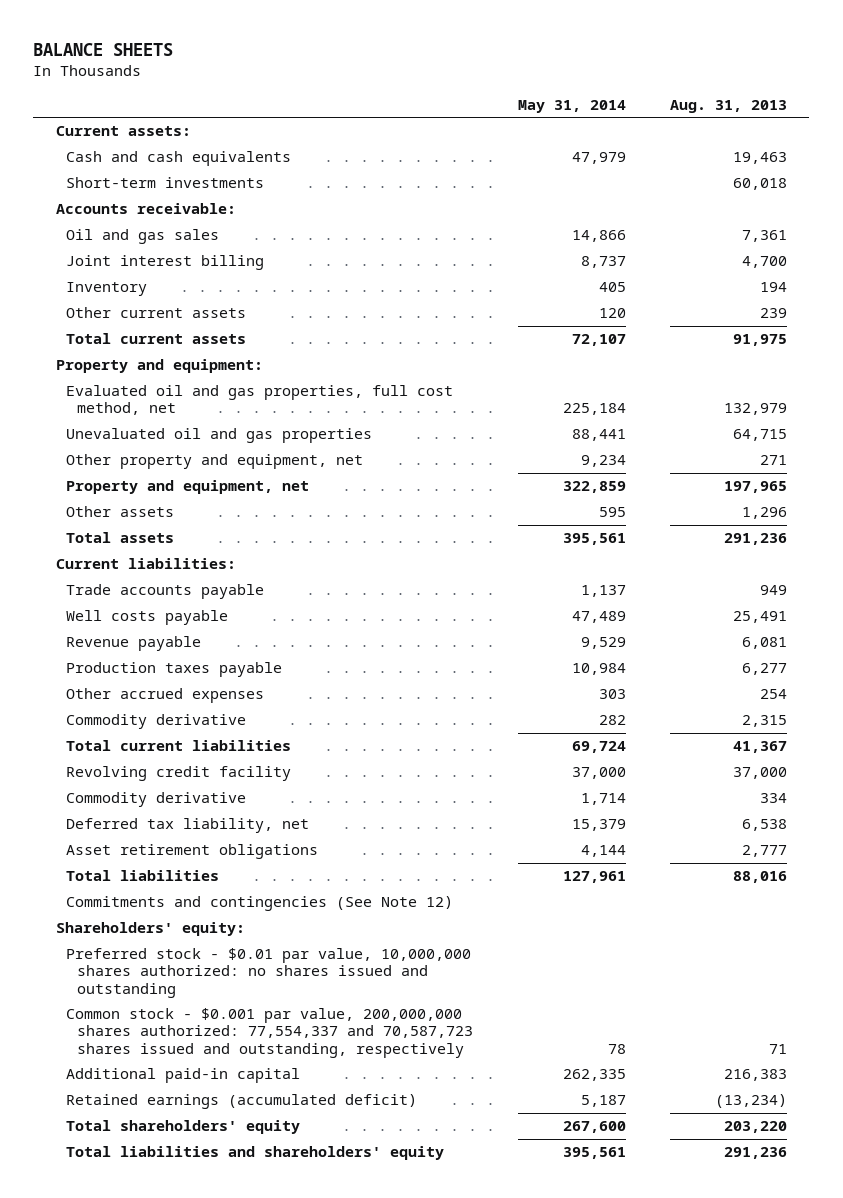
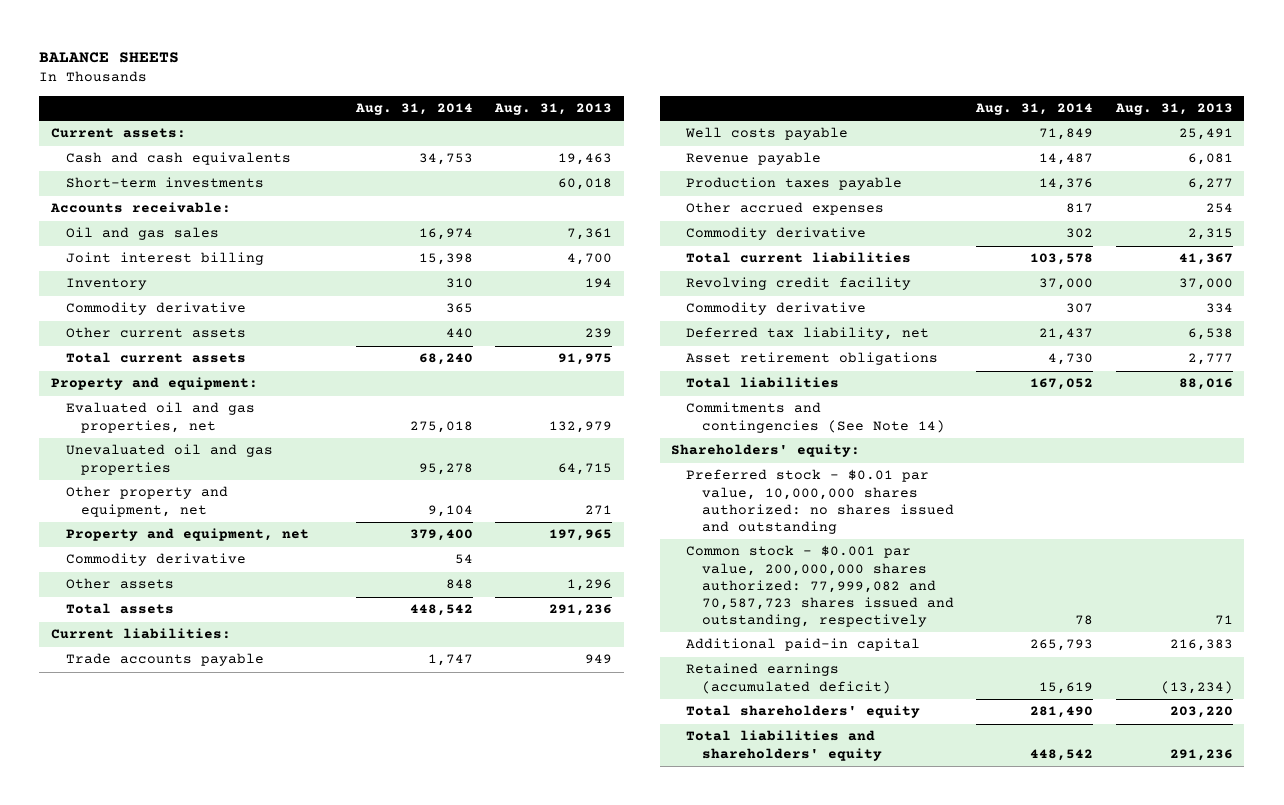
- | May 31, 2014 | Aug. 31, 2013
+ | Aug. 31, 2014 | Aug. 31, 2013
+ Commodity derivative | 365 |
- Evaluated oil and gas properties, full cost method, net | 225,184 | 132,979
+ Evaluated oil and gas properties, net | 275,018 | 132,979
+ Commodity derivative | 54 |
- Commitments and contingencies (See Note 12)
+ Commitments and contingencies (See Note 14)
- Common stock - $0.001 par value, 200,000,000 shares authorized: 77,554,337 and 70,587,723 shares issued and outstanding, respectively | 78 | 71
+ Common stock - $0.001 par value, 200,000,000 shares authorized: 77,999,082 and 70,587,723 shares issued and outstanding, respectively | 78 | 71

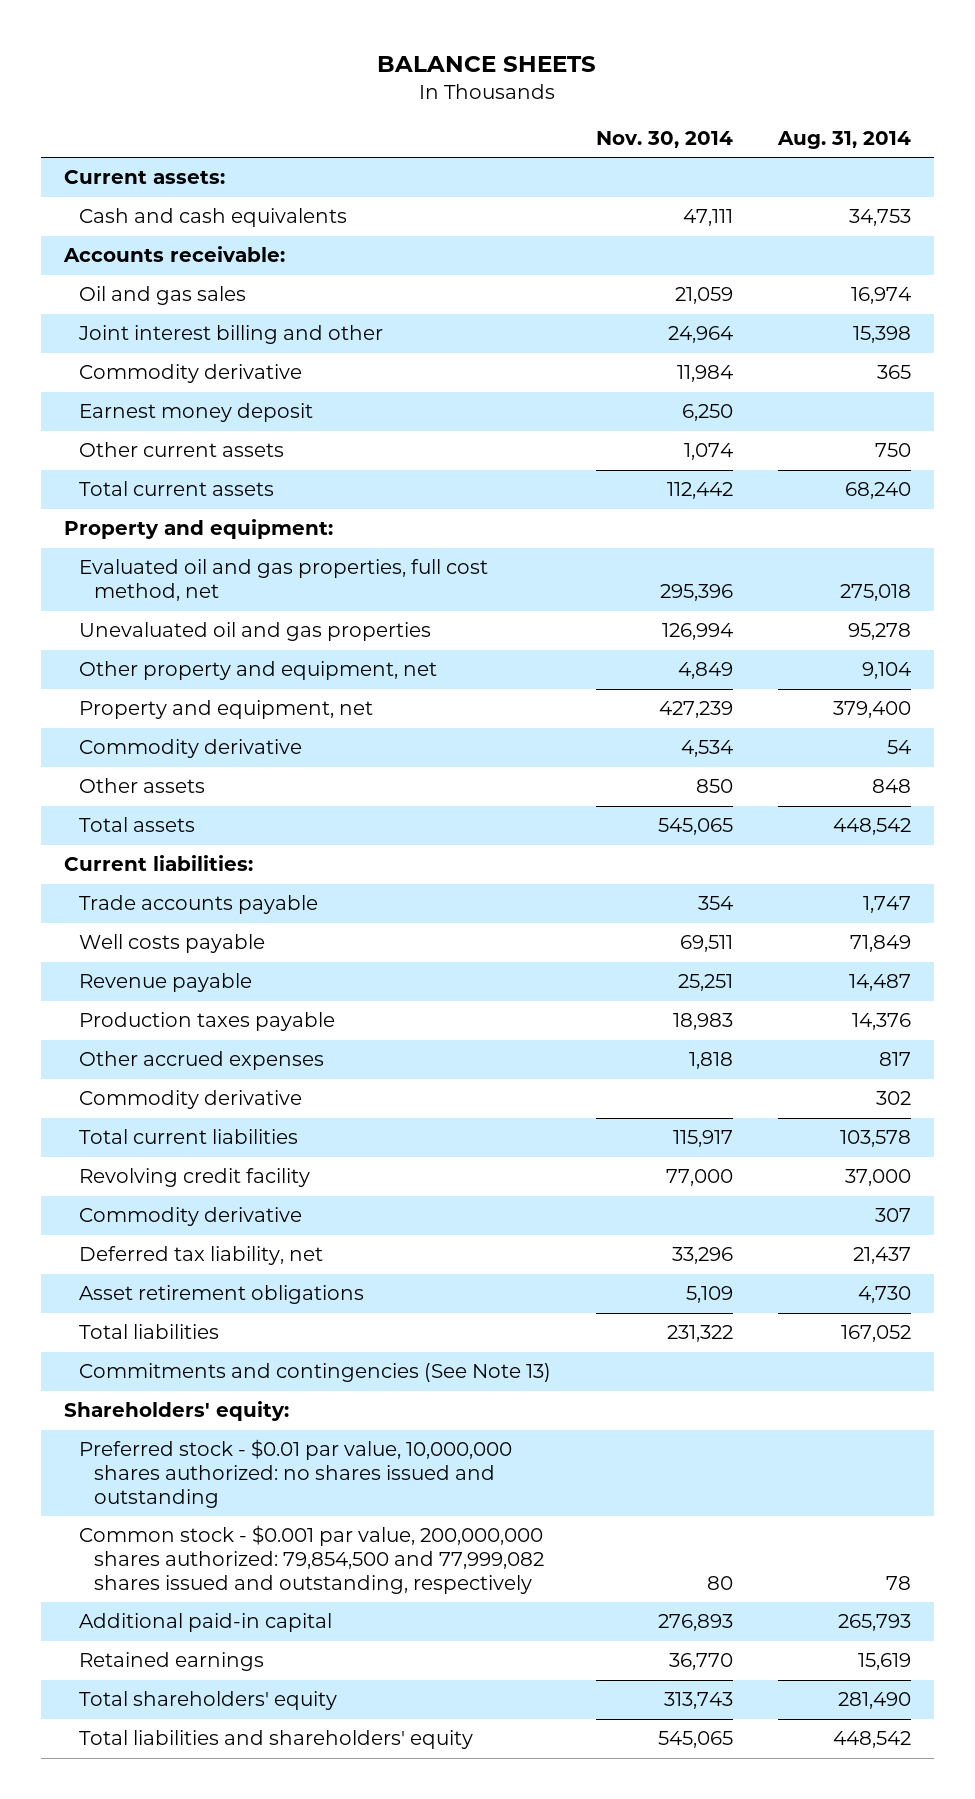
- | Aug. 31, 2014 | Aug. 31, 2013
+ | Nov. 30, 2014 | Aug. 31, 2014
- Short-term investments | | 60,018
- Joint interest billing | 15,398 | 4,700
- Inventory | 310 | 194
+ Joint interest billing and other | 24,964 | 15,398
- Other current assets | 440 | 239
+ Earnest money deposit | 6,250 |
+ Other current assets | 1,074 | 750
- Evaluated oil and gas properties, net | 275,018 | 132,979
+ Evaluated oil and gas properties, full cost method, net | 295,396 | 275,018
- Commitments and contingencies (See Note 14)
+ Commitments and contingencies (See Note 13)
- Common stock - $0.001 par value, 200,000,000 shares authorized: 77,999,082 and 70,587,723 shares issued and outstanding, respectively | 78 | 71
+ Common stock - $0.001 par value, 200,000,000 shares authorized: 79,854,500 and 77,999,082 shares issued and outstanding, respectively | 80 | 78
- Retained earnings (accumulated deficit) | 15,619 | (13,234)
+ Retained earnings | 36,770 | 15,619

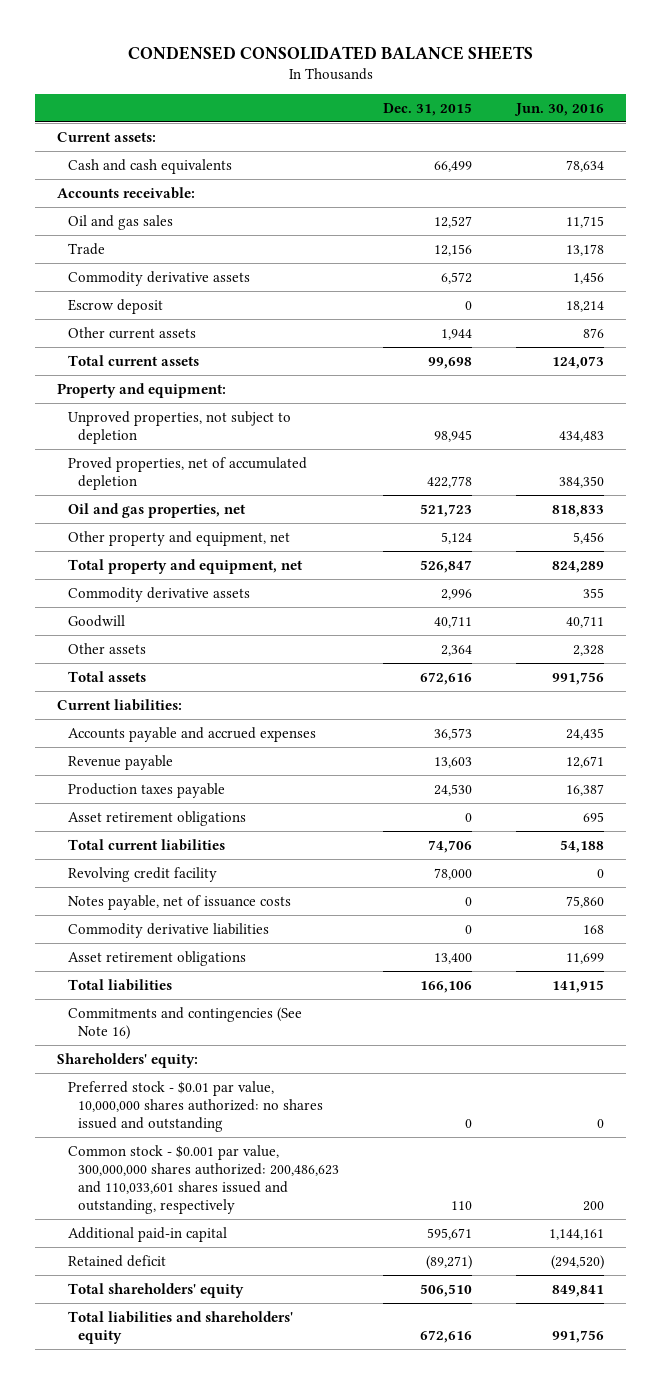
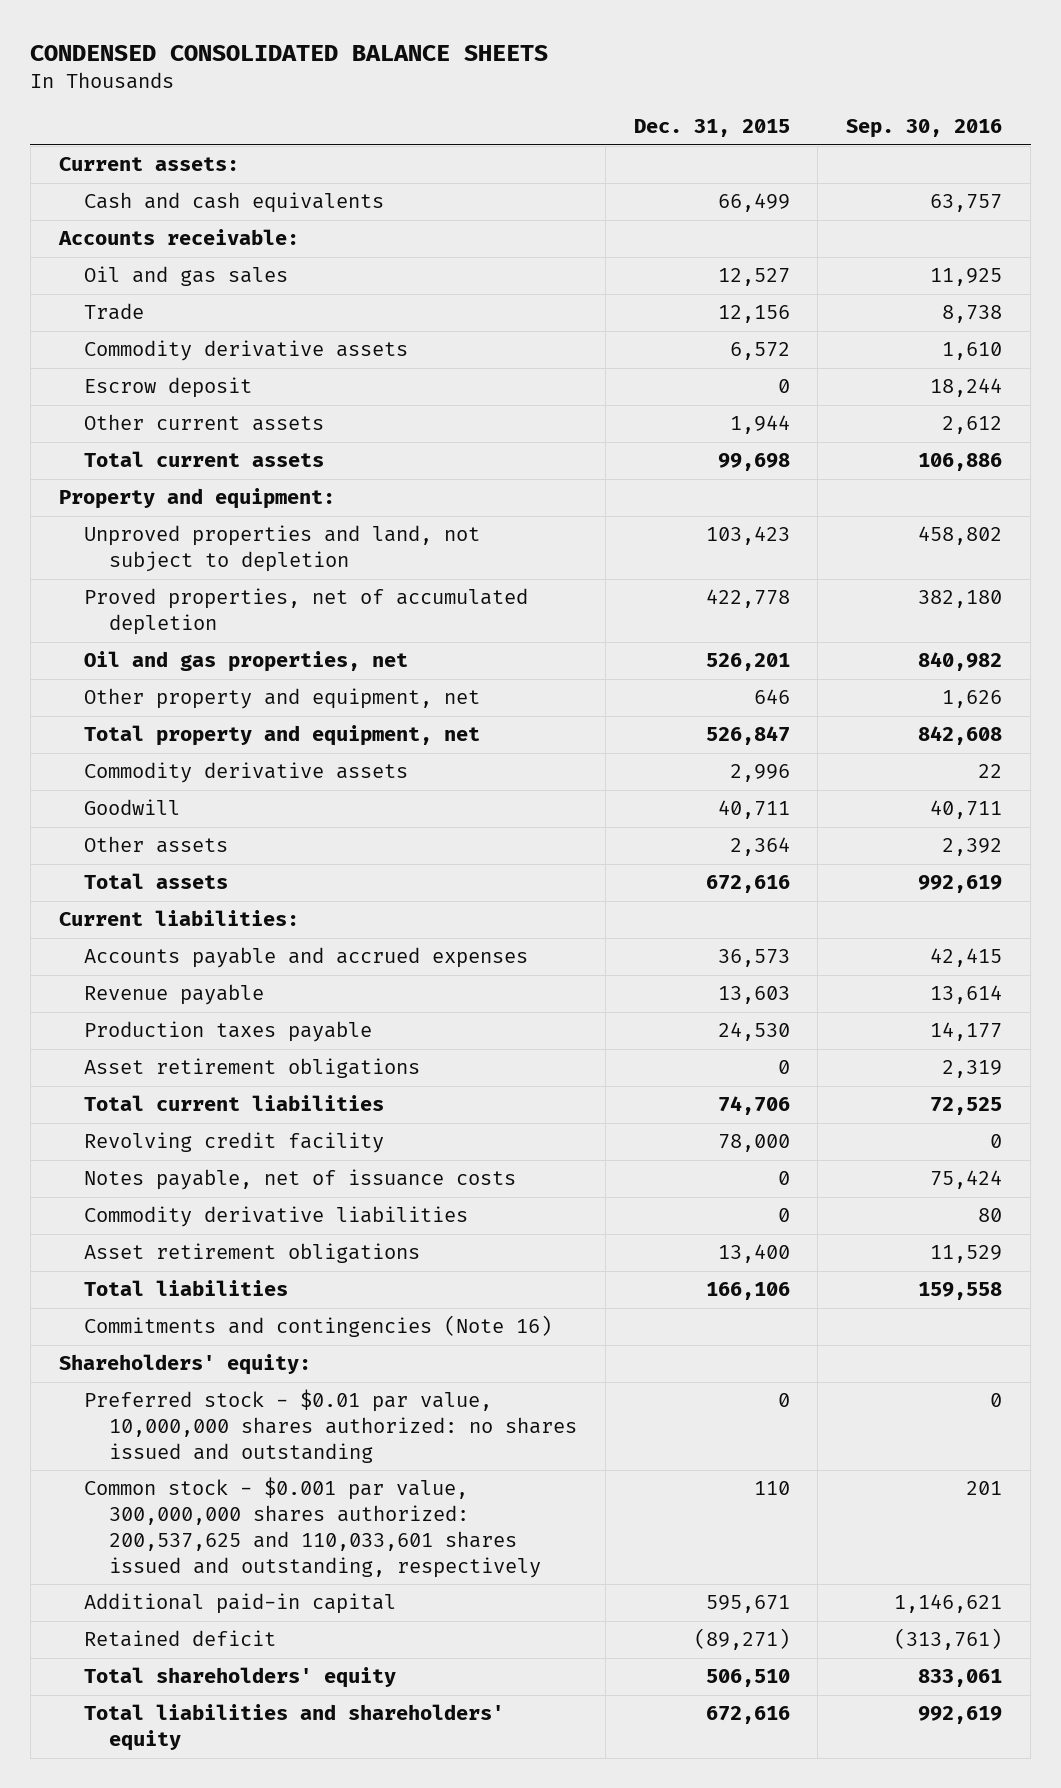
- | Dec. 31, 2015 | Jun. 30, 2016
+ | Dec. 31, 2015 | Sep. 30, 2016
- Unproved properties, not subject to depletion | 98,945 | 434,483
+ Unproved properties and land, not subject to depletion | 103,423 | 458,802
- Oil and gas properties, net | 521,723 | 818,833
- Other property and equipment, net | 5,124 | 5,456
+ Oil and gas properties, net | 526,201 | 840,982
+ Other property and equipment, net | 646 | 1,626
- Commitments and contingencies (See Note 16)
+ Commitments and contingencies (Note 16)
- Common stock - $0.001 par value, 300,000,000 shares authorized: 200,486,623 and 110,033,601 shares issued and outstanding, respectively | 110 | 200
+ Common stock - $0.001 par value, 300,000,000 shares authorized: 200,537,625 and 110,033,601 shares issued and outstanding, respectively | 110 | 201

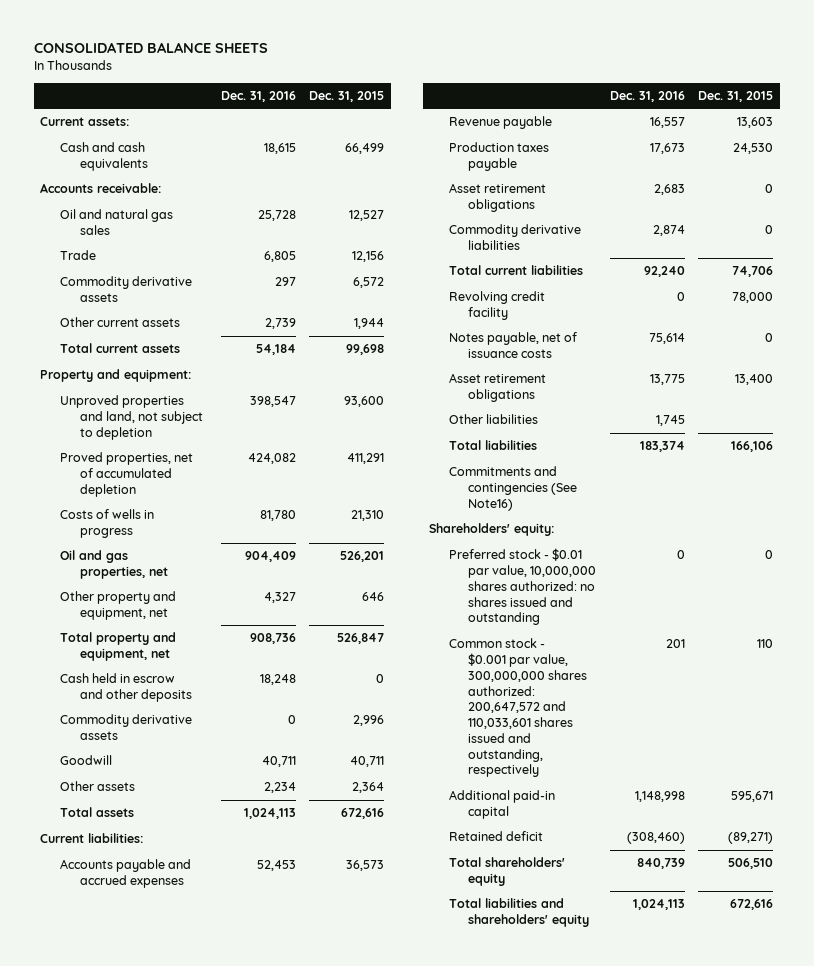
- CONDENSED CONSOLIDATED BALANCE SHEETS
+ CONSOLIDATED BALANCE SHEETS
- | Dec. 31, 2015 | Sep. 30, 2016
+ | Dec. 31, 2016 | Dec. 31, 2015
- Oil and gas sales | 12,527 | 11,925
+ Oil and natural gas sales | 25,728 | 12,527
- Escrow deposit | 0 | 18,244
- Unproved properties and land, not subject to depletion | 103,423 | 458,802
- Proved properties, net of accumulated depletion | 422,778 | 382,180
+ Unproved properties and land, not subject to depletion | 398,547 | 93,600
+ Proved properties, net of accumulated depletion | 424,082 | 411,291
+ Costs of wells in progress | 81,780 | 21,310
+ Cash held in escrow and other deposits | 18,248 | 0
moved up: Commodity derivative liabilities | 2,874 | 0
+ Other liabilities | 1,745 |
- Commitments and contingencies (Note 16)
+ Commitments and contingencies (See Note16)
- Common stock - $0.001 par value, 300,000,000 shares authorized: 200,537,625 and 110,033,601 shares issued and outstanding, respectively | 110 | 201
+ Common stock - $0.001 par value, 300,000,000 shares authorized: 200,647,572 and 110,033,601 shares issued and outstanding, respectively | 201 | 110

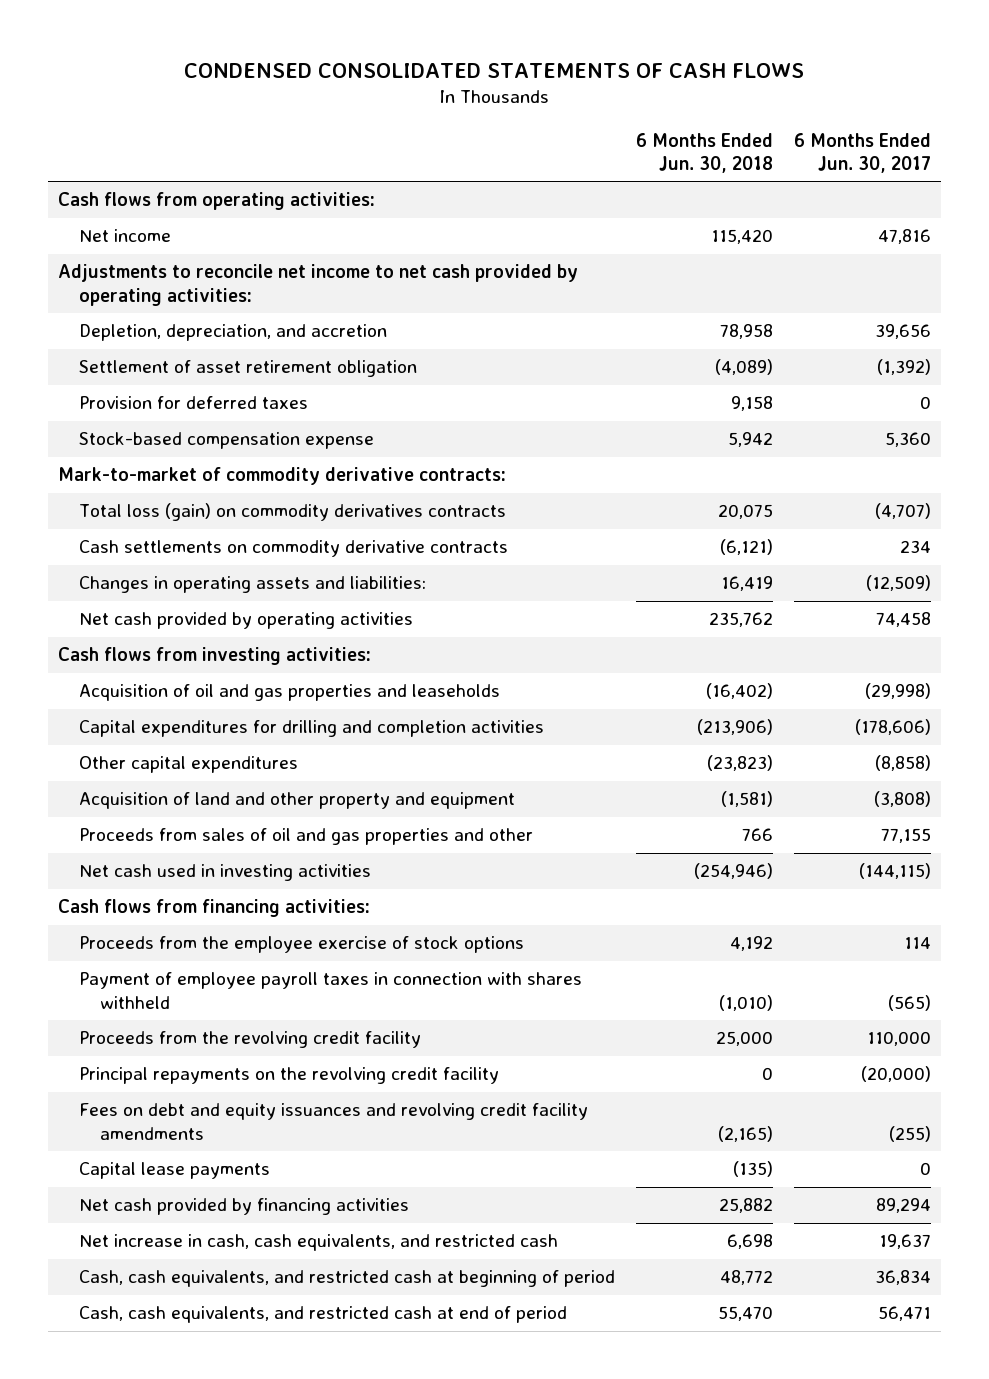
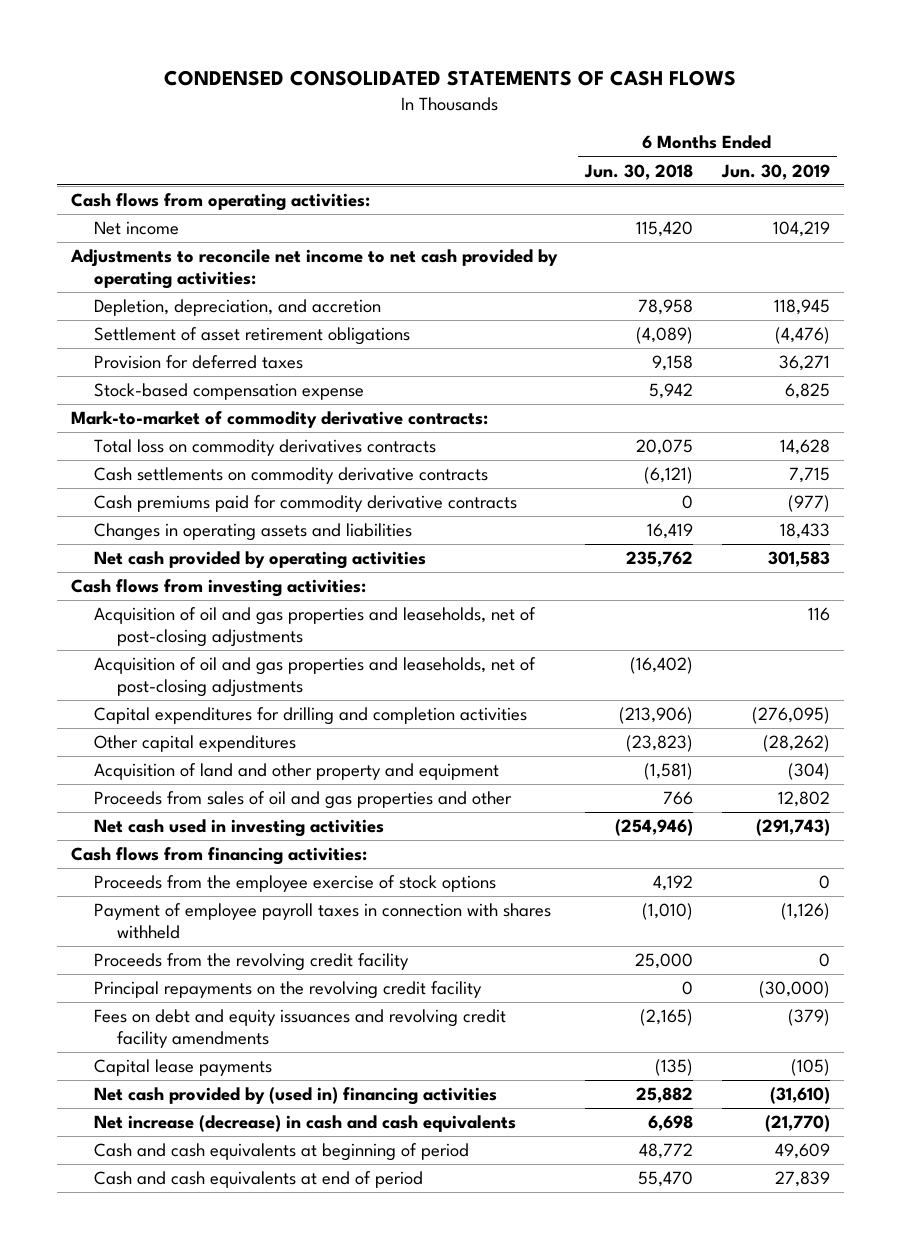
- | 6 Months Ended Jun. 30, 2018 | 6 Months Ended Jun. 30, 2017
+ | 6 Months Ended Jun. 30, 2018 | 6 Months Ended Jun. 30, 2019
- Settlement of asset retirement obligation | (4,089) | (1,392)
+ Settlement of asset retirement obligations | (4,089) | (4,476)
- Total loss (gain) on commodity derivatives contracts | 20,075 | (4,707)
+ Total loss on commodity derivatives contracts | 20,075 | 14,628
- Changes in operating assets and liabilities: | 16,419 | (12,509)
+ Cash premiums paid for commodity derivative contracts | 0 | (977)
+ Changes in operating assets and liabilities | 16,419 | 18,433
- Acquisition of oil and gas properties and leaseholds | (16,402) | (29,998)
+ Acquisition of oil and gas properties and leaseholds, net of post-closing adjustments | | 116
+ Acquisition of oil and gas properties and leaseholds, net of post-closing adjustments | (16,402) |
- Net cash provided by financing activities | 25,882 | 89,294
- Net increase in cash, cash equivalents, and restricted cash | 6,698 | 19,637
- Cash, cash equivalents, and restricted cash at beginning of period | 48,772 | 36,834
- Cash, cash equivalents, and restricted cash at end of period | 55,470 | 56,471
+ Net cash provided by (used in) financing activities | 25,882 | (31,610)
+ Net increase (decrease) in cash and cash equivalents | 6,698 | (21,770)
+ Cash and cash equivalents at beginning of period | 48,772 | 49,609
+ Cash and cash equivalents at end of period | 55,470 | 27,839

